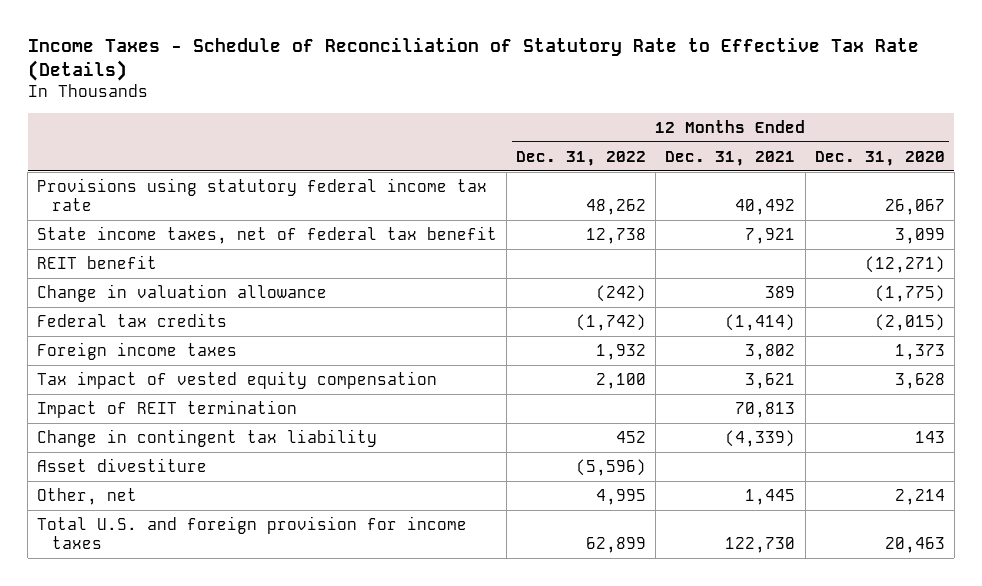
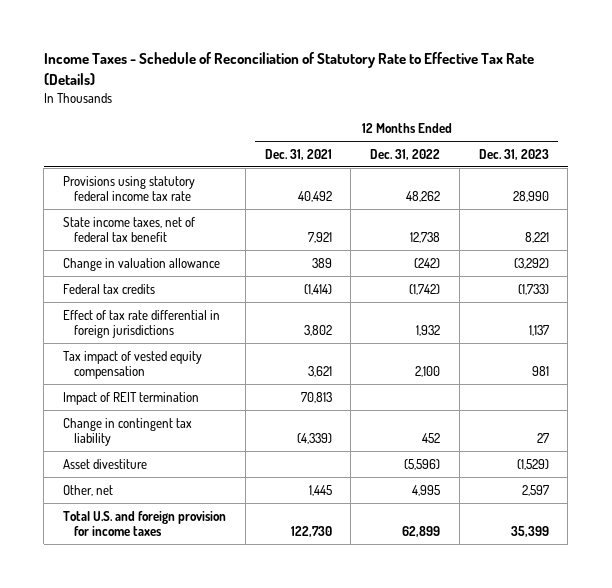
- | 12 Months Ended Dec. 31, 2022 | 12 Months Ended Dec. 31, 2021 | 12 Months Ended Dec. 31, 2020
+ | 12 Months Ended Dec. 31, 2021 | 12 Months Ended Dec. 31, 2022 | 12 Months Ended Dec. 31, 2023
- REIT benefit | | | (12,271)
- Foreign income taxes | 1,932 | 3,802 | 1,373
+ Effect of tax rate differential in foreign jurisdictions | 3,802 | 1,932 | 1,137

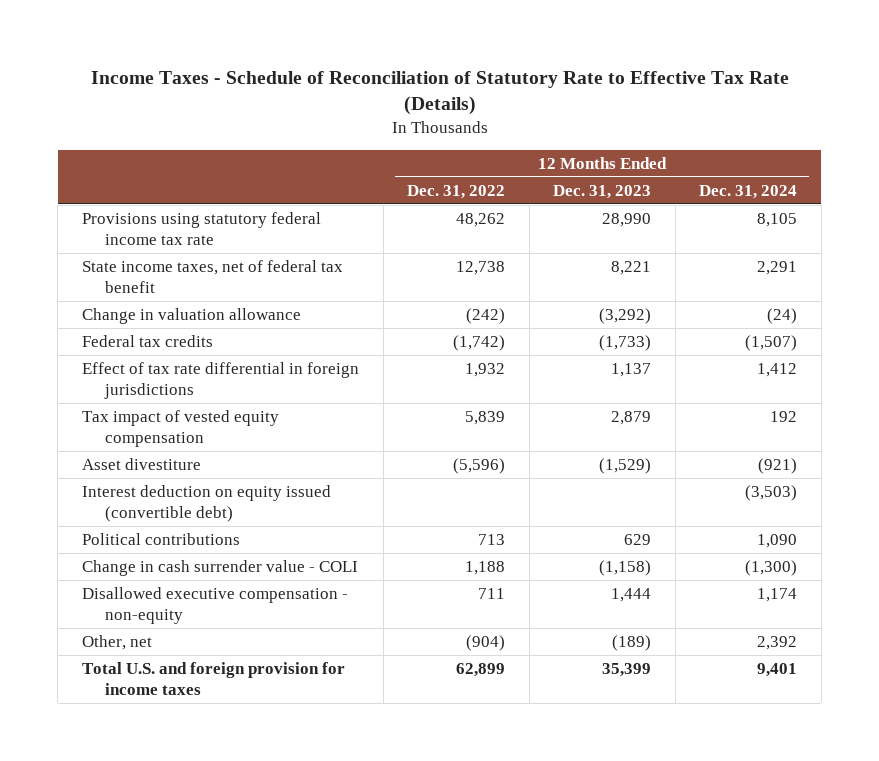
- | 12 Months Ended Dec. 31, 2021 | 12 Months Ended Dec. 31, 2022 | 12 Months Ended Dec. 31, 2023
+ | 12 Months Ended Dec. 31, 2022 | 12 Months Ended Dec. 31, 2023 | 12 Months Ended Dec. 31, 2024
- Tax impact of vested equity compensation | 3,621 | 2,100 | 981
- Impact of REIT termination | 70,813 | |
- Change in contingent tax liability | (4,339) | 452 | 27
+ Tax impact of vested equity compensation | 5,839 | 2,879 | 192
- Other, net | 1,445 | 4,995 | 2,597
+ Interest deduction on equity issued (convertible debt) | | | (3,503)
+ Political contributions | 713 | 629 | 1,090
+ Change in cash surrender value - COLI | 1,188 | (1,158) | (1,300)
+ Disallowed executive compensation - non-equity | 711 | 1,444 | 1,174
+ Other, net | (904) | (189) | 2,392

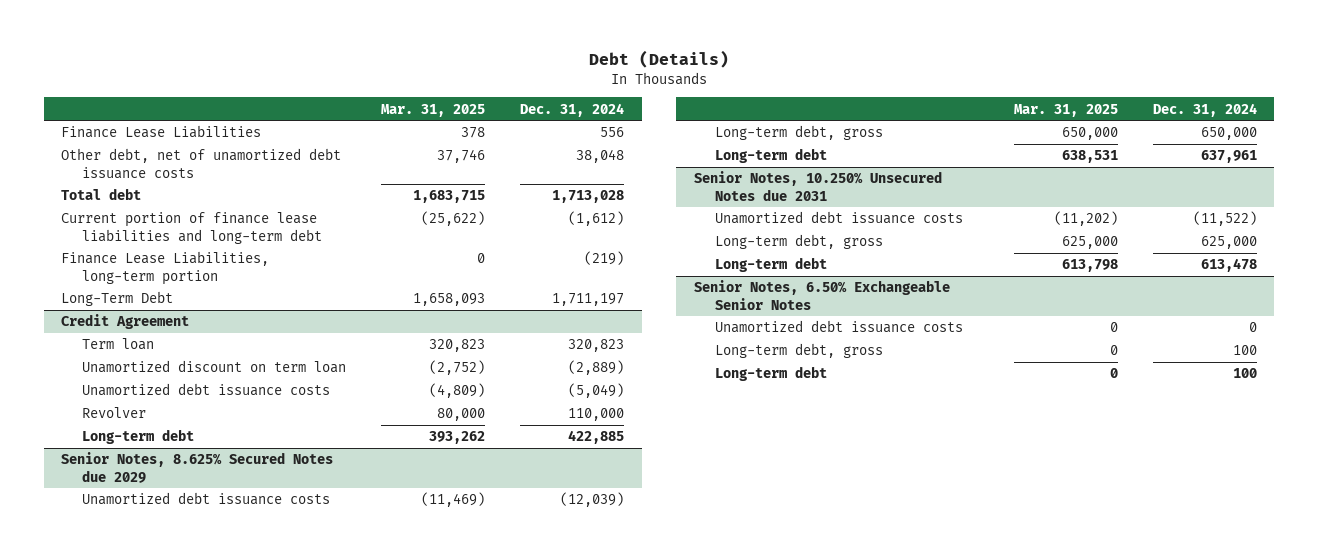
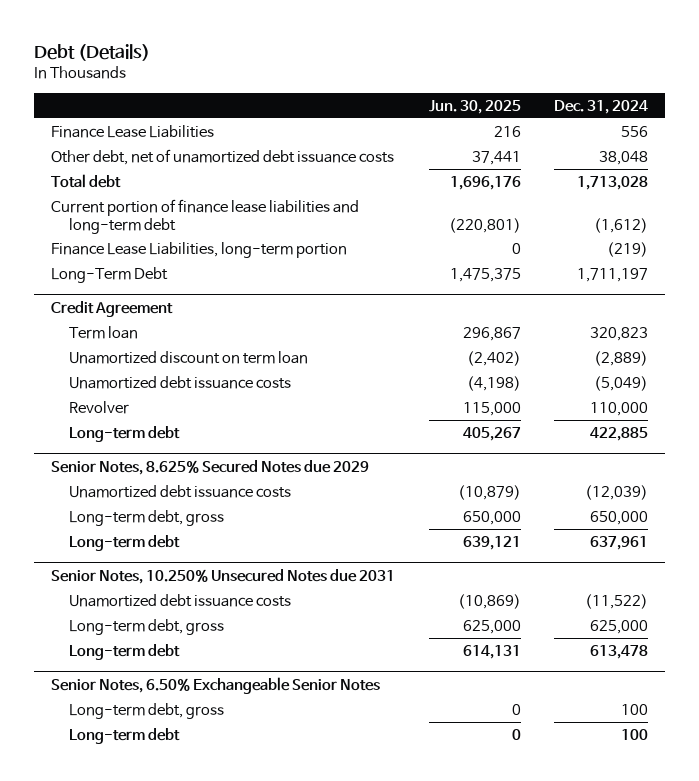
- | Mar. 31, 2025 | Dec. 31, 2024
+ | Jun. 30, 2025 | Dec. 31, 2024
@ Senior Notes, 6.50% Exchangeable Senior Notes
- Unamortized debt issuance costs | 0 | 0

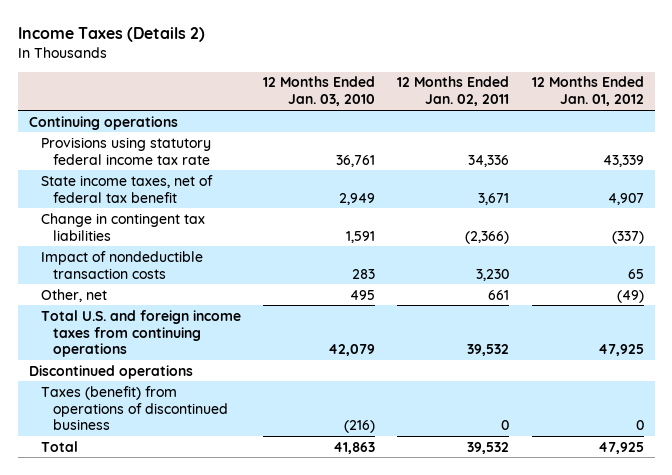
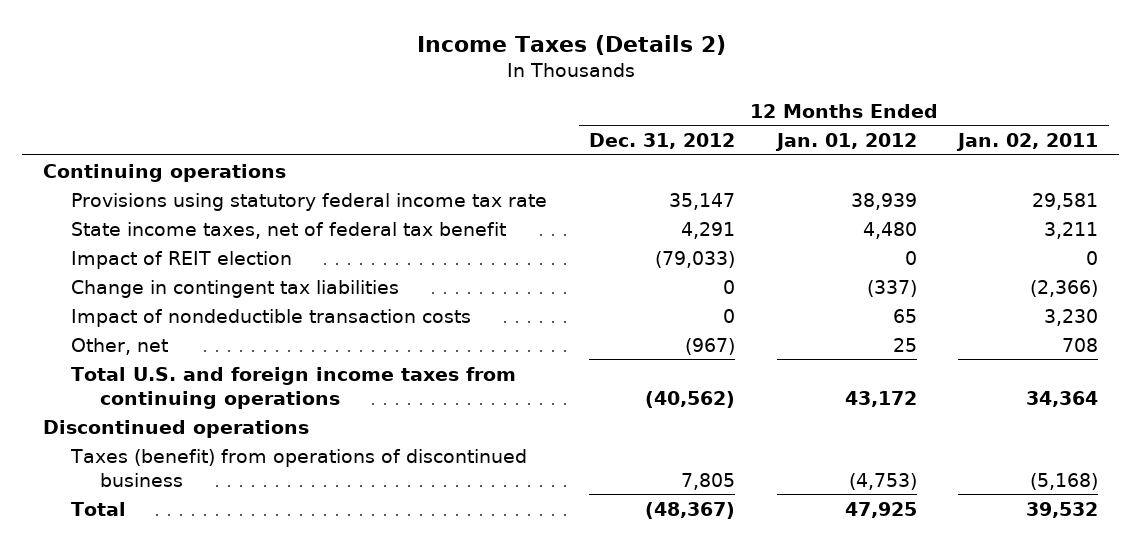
- | 12 Months Ended Jan. 03, 2010 | 12 Months Ended Jan. 02, 2011 | 12 Months Ended Jan. 01, 2012
+ | 12 Months Ended Dec. 31, 2012 | 12 Months Ended Jan. 01, 2012 | 12 Months Ended Jan. 02, 2011
- Provisions using statutory federal income tax rate | 36,761 | 34,336 | 43,339
- State income taxes, net of federal tax benefit | 2,949 | 3,671 | 4,907
+ Provisions using statutory federal income tax rate | 35,147 | 38,939 | 29,581
+ State income taxes, net of federal tax benefit | 4,291 | 4,480 | 3,211
+ Impact of REIT election | (79,033) | 0 | 0
- Other, net | 495 | 661 | (49)
- Total U.S. and foreign income taxes from continuing operations | 42,079 | 39,532 | 47,925
+ Other, net | (967) | 25 | 708
+ Total U.S. and foreign income taxes from continuing operations | (40,562) | 43,172 | 34,364
- Taxes (benefit) from operations of discontinued business | (216) | 0 | 0
+ Taxes (benefit) from operations of discontinued business | 7,805 | (4,753) | (5,168)

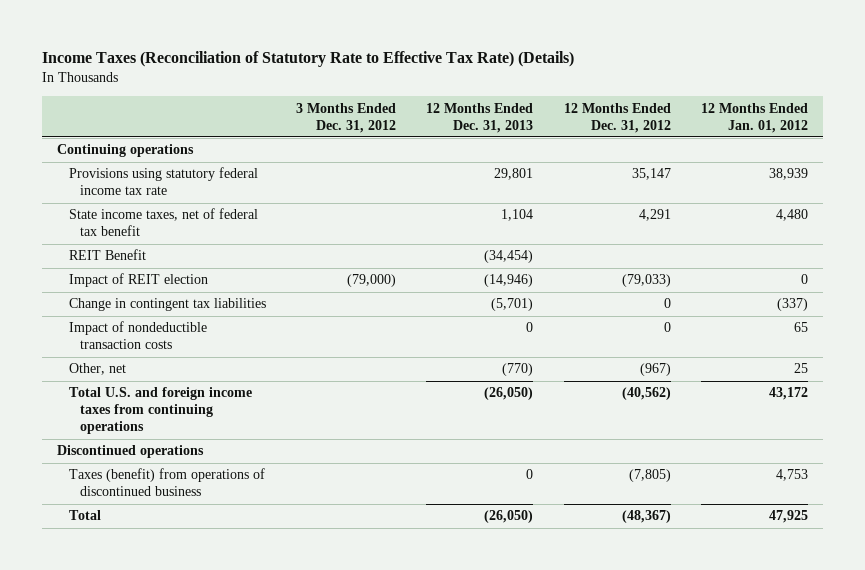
- Income Taxes (Details 2)
+ Income Taxes (Reconciliation of Statutory Rate to Effective Tax Rate) (Details)
- | 12 Months Ended Dec. 31, 2012 | 12 Months Ended Jan. 01, 2012 | 12 Months Ended Jan. 02, 2011
+ | 3 Months Ended Dec. 31, 2012 | 12 Months Ended Dec. 31, 2013 | 12 Months Ended Dec. 31, 2012 | 12 Months Ended Jan. 01, 2012
+ REIT Benefit | | (34,454) | |
- Taxes (benefit) from operations of discontinued business | 7,805 | (4,753) | (5,168)
+ Taxes (benefit) from operations of discontinued business | | 0 | (7,805) | 4,753

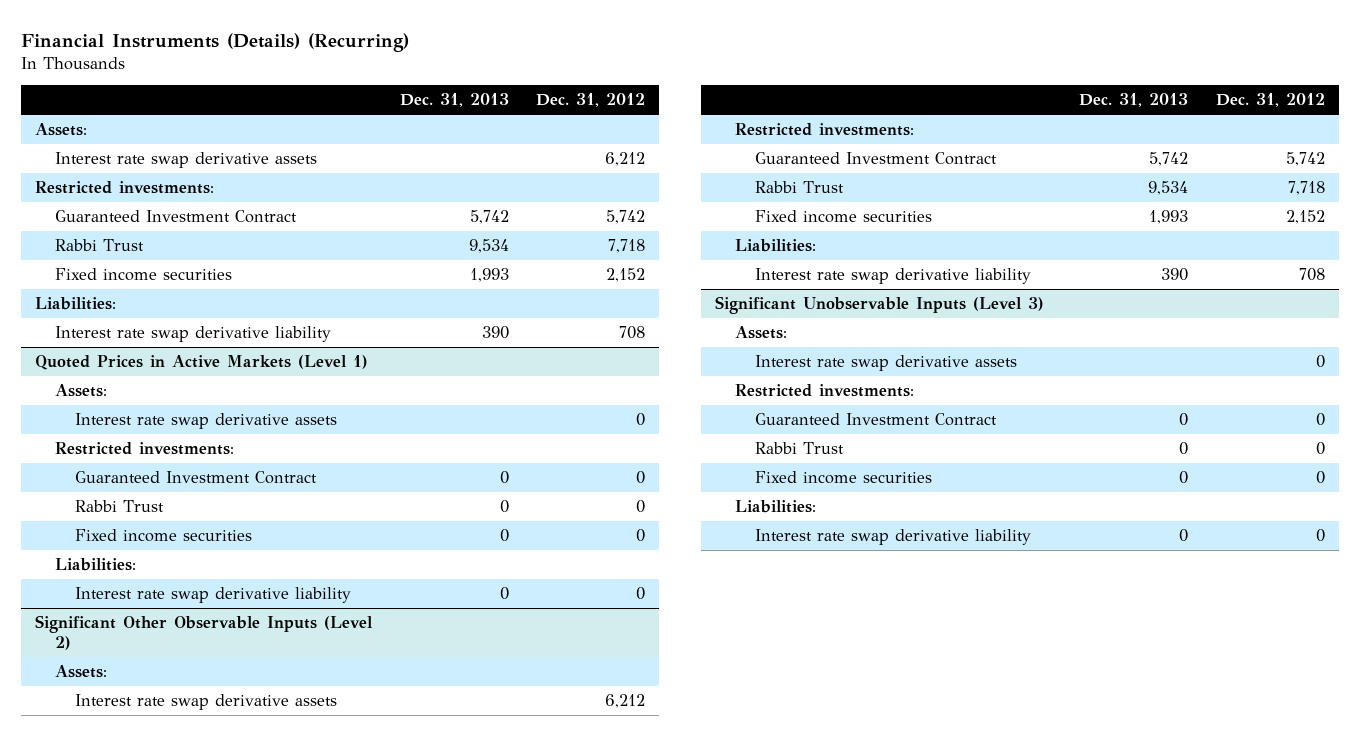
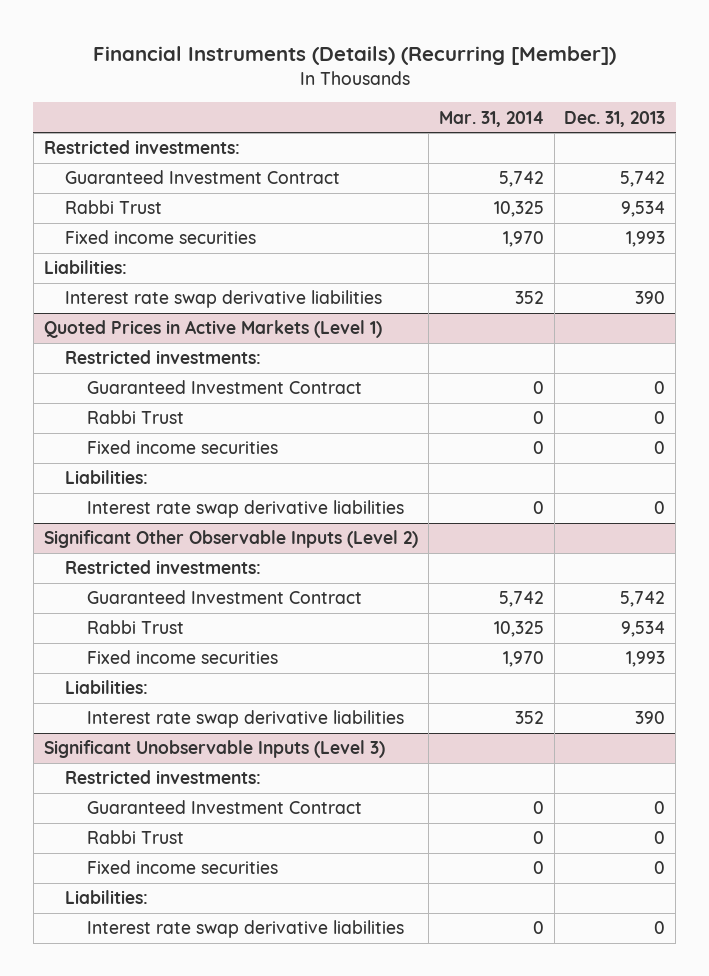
- Financial Instruments (Details) (Recurring)
+ Financial Instruments (Details) (Recurring [Member])
- | Dec. 31, 2013 | Dec. 31, 2012
+ | Mar. 31, 2014 | Dec. 31, 2013
- Assets:
- Interest rate swap derivative assets | | 6,212
- Interest rate swap derivative liability | 390 | 708
+ Interest rate swap derivative liabilities | 352 | 390
@ Quoted Prices in Active Markets (Level 1)
- Assets:
- Interest rate swap derivative assets | | 0
- Interest rate swap derivative liability | 0 | 0
+ Interest rate swap derivative liabilities | 0 | 0
@ Significant Other Observable Inputs (Level 2)
- Assets:
- Interest rate swap derivative assets | | 6,212
- Interest rate swap derivative liability | 390 | 708
+ Interest rate swap derivative liabilities | 352 | 390
@ Significant Unobservable Inputs (Level 3)
- Assets:
- Interest rate swap derivative assets | | 0
- Interest rate swap derivative liability | 0 | 0
+ Interest rate swap derivative liabilities | 0 | 0

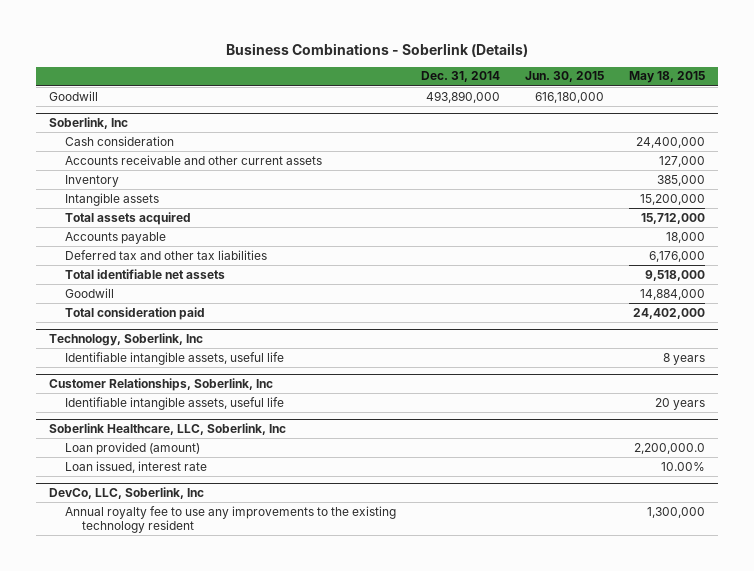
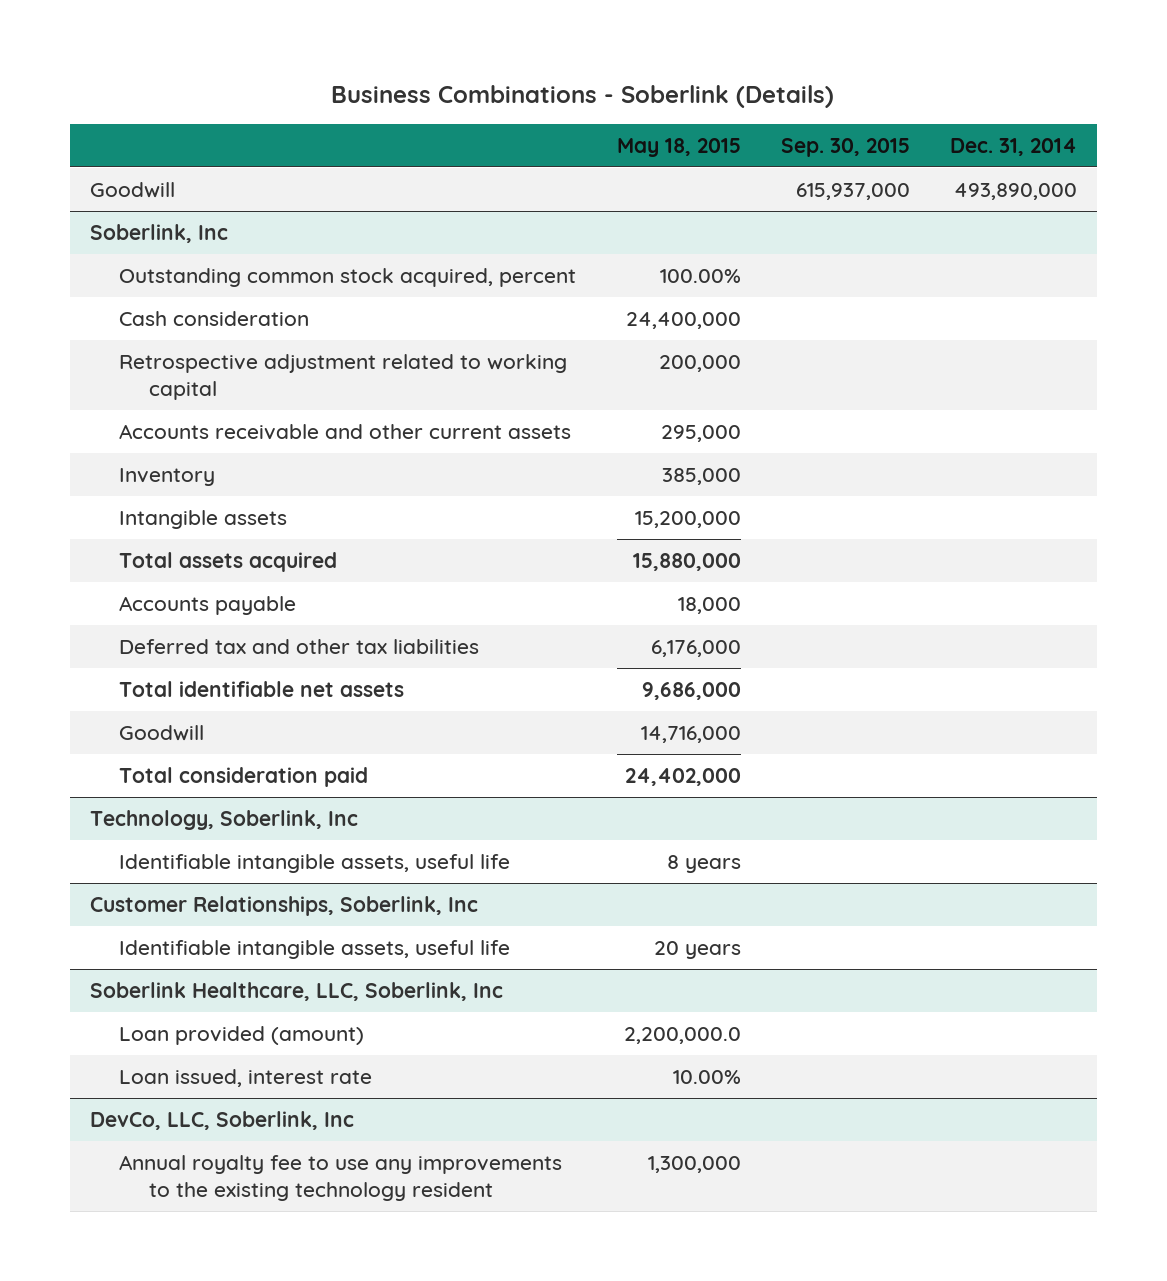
- | Dec. 31, 2014 | Jun. 30, 2015 | May 18, 2015
+ | May 18, 2015 | Sep. 30, 2015 | Dec. 31, 2014
@ Soberlink, Inc
+ Outstanding common stock acquired, percent | 100.00% | |
- Accounts receivable and other current assets | | | 127,000
+ Retrospective adjustment related to working capital | 200,000 | |
+ Accounts receivable and other current assets | 295,000 | |
- Total assets acquired | | | 15,712,000
+ Total assets acquired | 15,880,000 | |
- Total identifiable net assets | | | 9,518,000
- Goodwill | | | 14,884,000
+ Total identifiable net assets | 9,686,000 | |
+ Goodwill | 14,716,000 | |

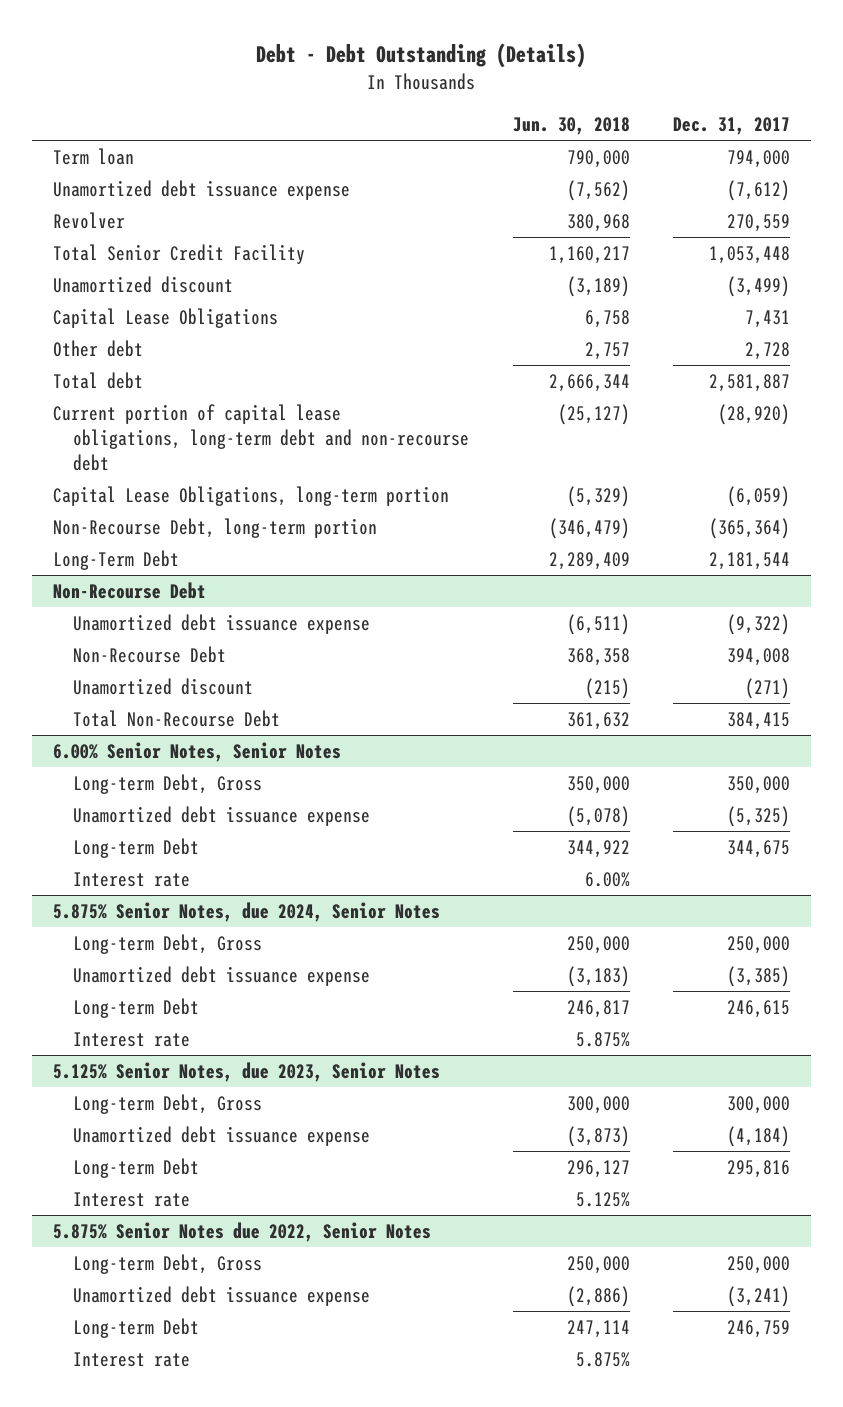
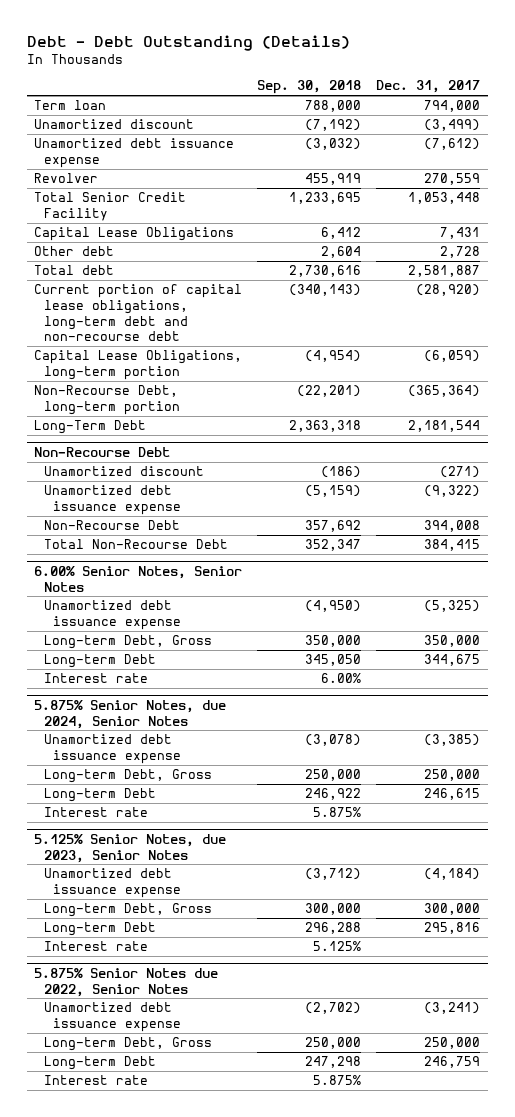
- | Jun. 30, 2018 | Dec. 31, 2017
+ | Sep. 30, 2018 | Dec. 31, 2017
moved up: Unamortized discount | (7,192) | (3,499)
@ Non-Recourse Debt
moved up: Unamortized discount | (186) | (271)
@ 6.00% Senior Notes, Senior Notes
moved down: Long-term Debt, Gross | 350,000 | 350,000
@ 5.875% Senior Notes, due 2024, Senior Notes
moved down: Long-term Debt, Gross | 250,000 | 250,000
@ 5.125% Senior Notes, due 2023, Senior Notes
moved down: Long-term Debt, Gross | 300,000 | 300,000
@ 5.875% Senior Notes due 2022, Senior Notes
moved down: Long-term Debt, Gross | 250,000 | 250,000

